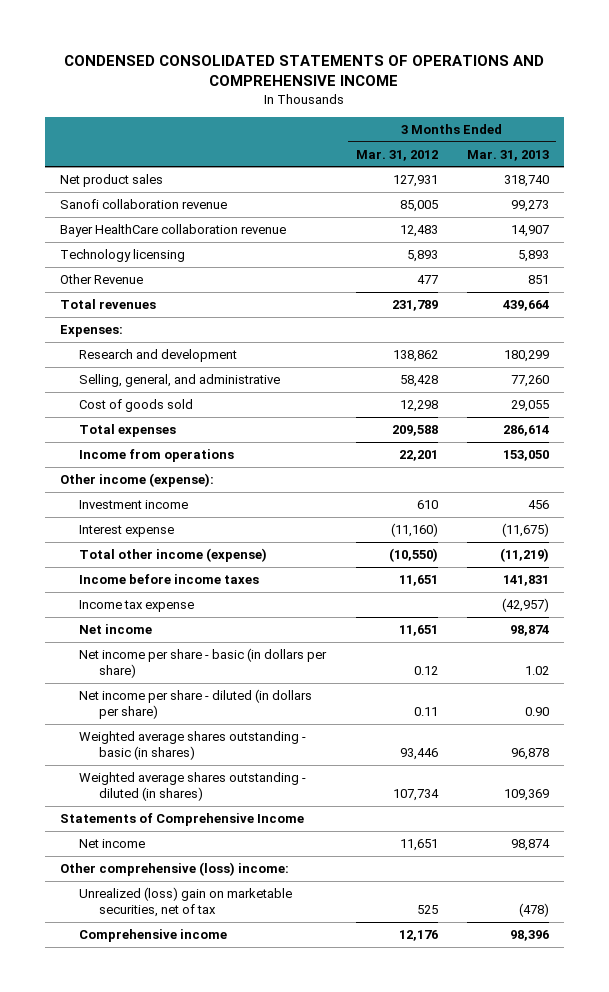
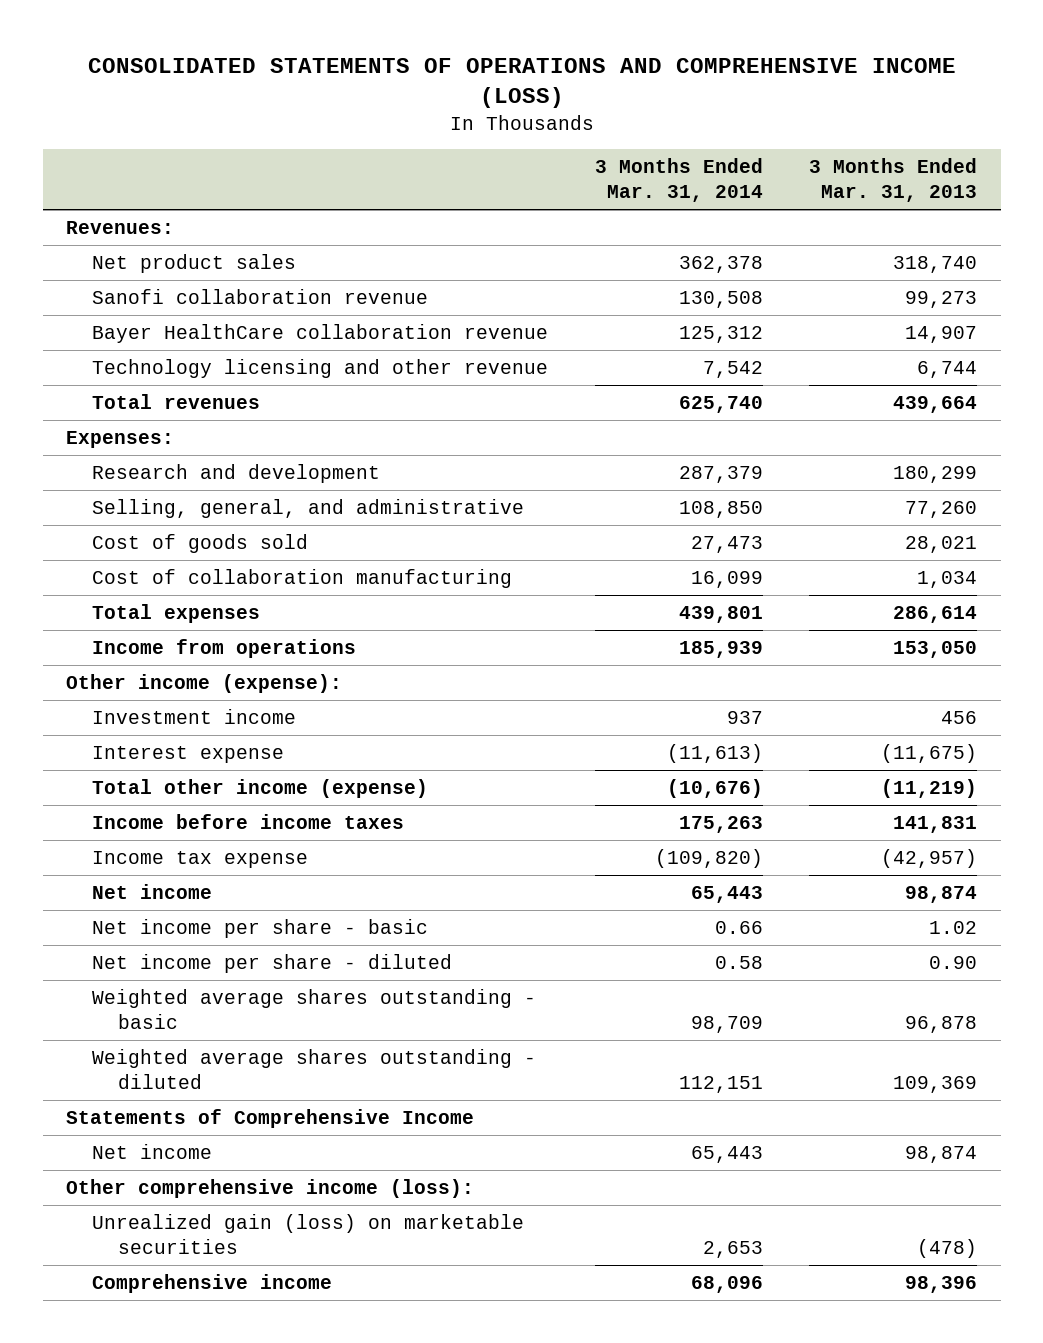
- CONDENSED CONSOLIDATED STATEMENTS OF OPERATIONS AND COMPREHENSIVE INCOME
+ CONSOLIDATED STATEMENTS OF OPERATIONS AND COMPREHENSIVE INCOME (LOSS)
- | 3 Months Ended Mar. 31, 2012 | 3 Months Ended Mar. 31, 2013
+ | 3 Months Ended Mar. 31, 2014 | 3 Months Ended Mar. 31, 2013
+ Revenues:
- Technology licensing | 5,893 | 5,893
- Other Revenue | 477 | 851
+ Technology licensing and other revenue | 7,542 | 6,744
- Cost of goods sold | 12,298 | 29,055
+ Cost of goods sold | 27,473 | 28,021
+ Cost of collaboration manufacturing | 16,099 | 1,034
- Net income per share - basic (in dollars per share) | 0.12 | 1.02
- Net income per share - diluted (in dollars per share) | 0.11 | 0.90
- Weighted average shares outstanding - basic (in shares) | 93,446 | 96,878
- Weighted average shares outstanding - diluted (in shares) | 107,734 | 109,369
+ Net income per share - basic | 0.66 | 1.02
+ Net income per share - diluted | 0.58 | 0.90
+ Weighted average shares outstanding - basic | 98,709 | 96,878
+ Weighted average shares outstanding - diluted | 112,151 | 109,369
- Other comprehensive (loss) income:
- Unrealized (loss) gain on marketable securities, net of tax | 525 | (478)
+ Other comprehensive income (loss):
+ Unrealized gain (loss) on marketable securities | 2,653 | (478)

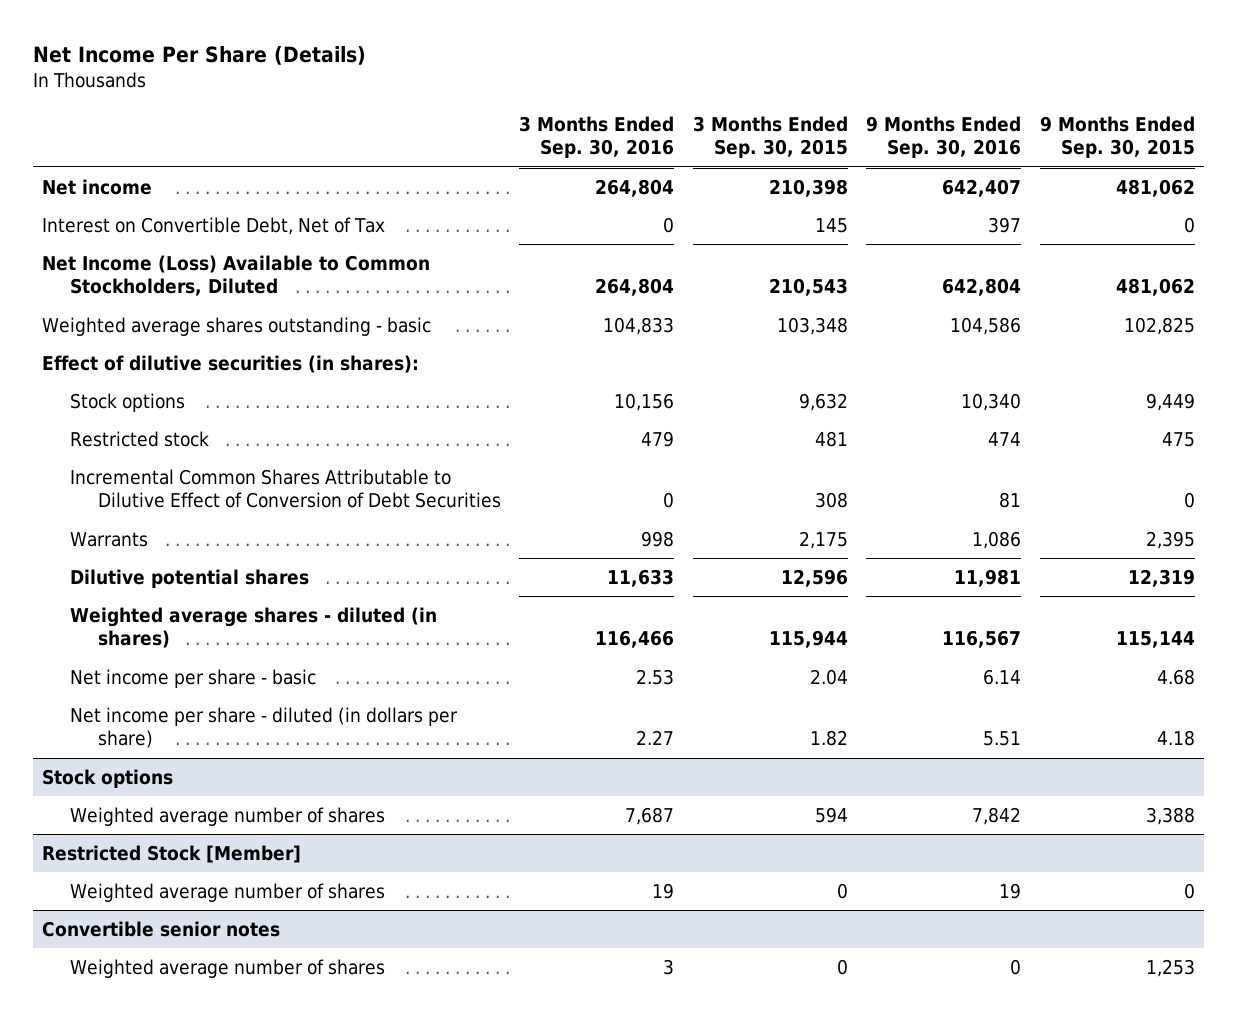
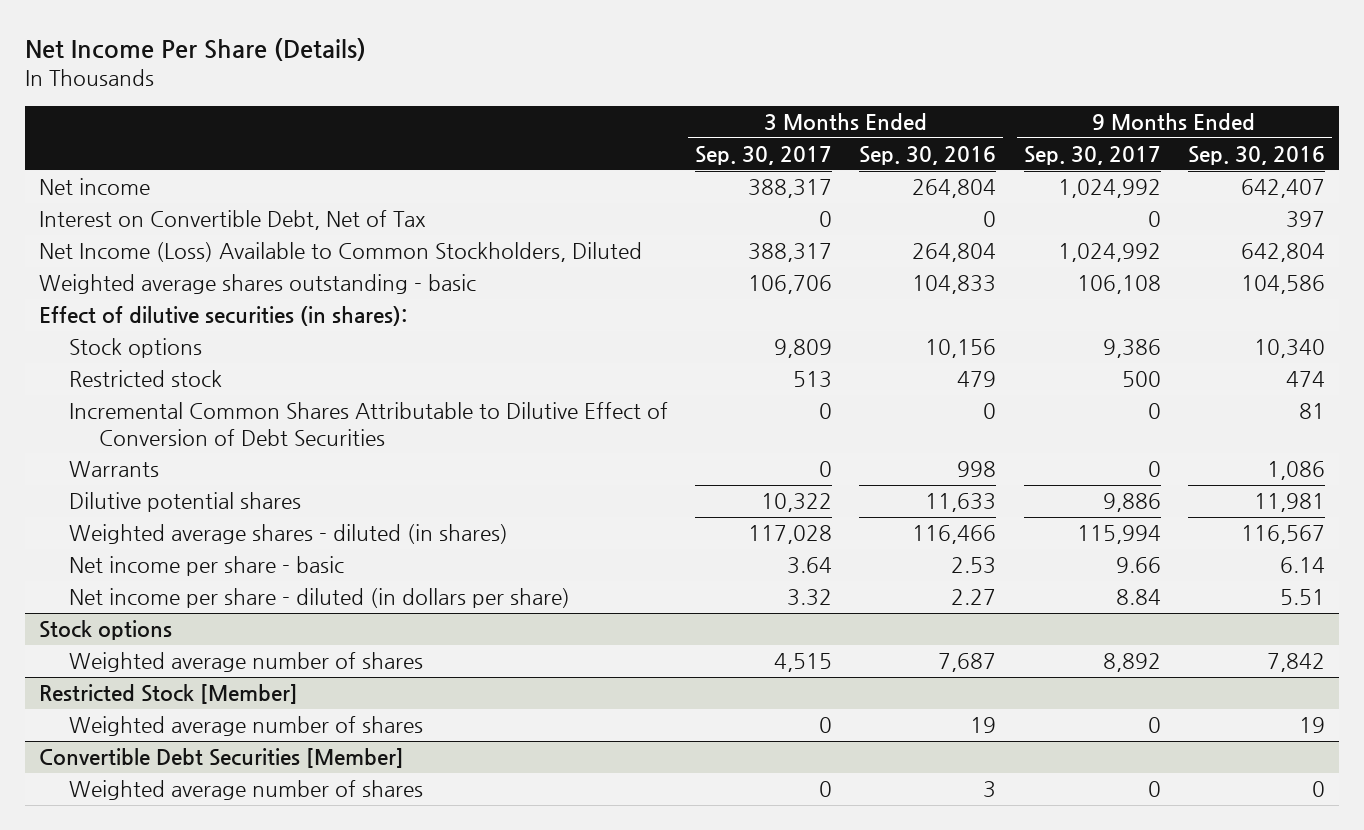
- | 3 Months Ended Sep. 30, 2016 | 3 Months Ended Sep. 30, 2015 | 9 Months Ended Sep. 30, 2016 | 9 Months Ended Sep. 30, 2015
+ | 3 Months Ended Sep. 30, 2017 | 3 Months Ended Sep. 30, 2016 | 9 Months Ended Sep. 30, 2017 | 9 Months Ended Sep. 30, 2016
- Convertible senior notes
+ Convertible Debt Securities [Member]

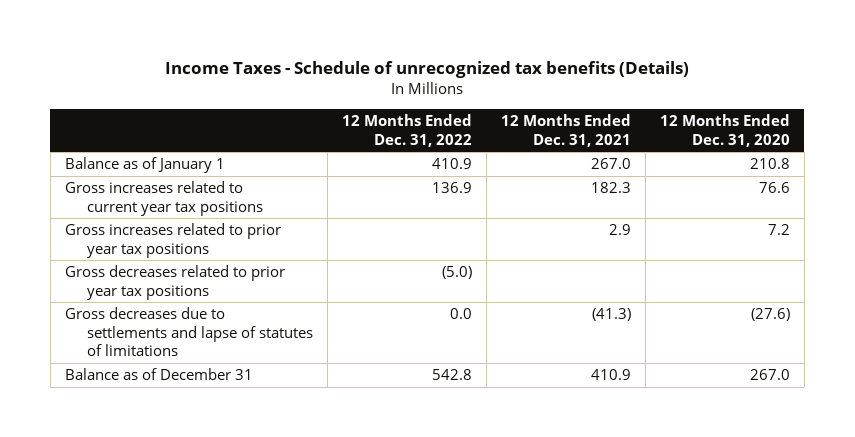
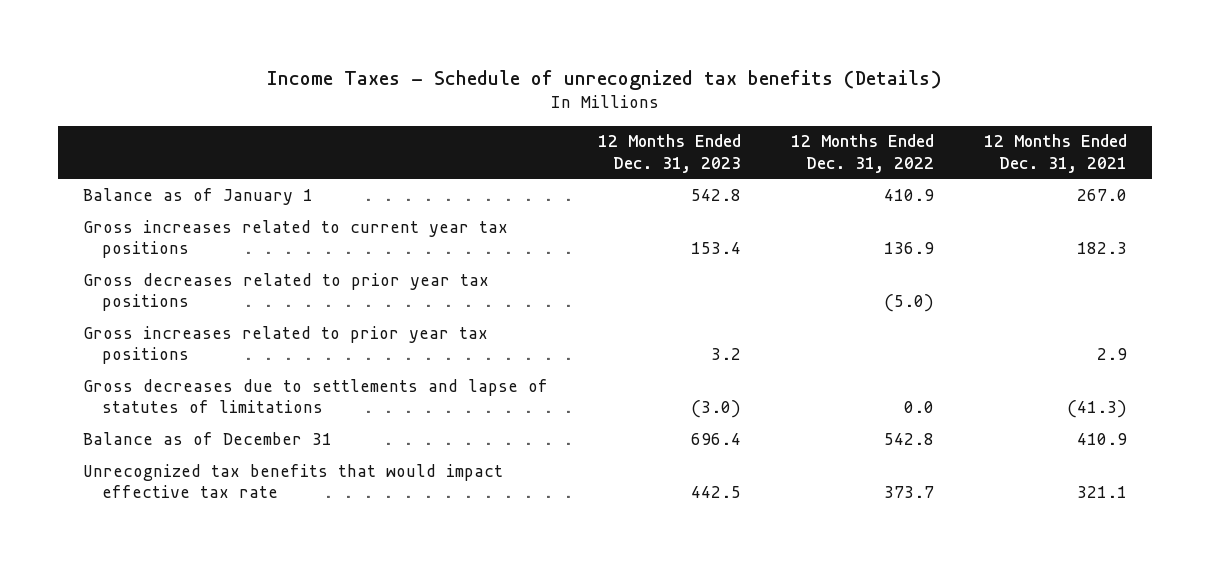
- | 12 Months Ended Dec. 31, 2022 | 12 Months Ended Dec. 31, 2021 | 12 Months Ended Dec. 31, 2020
+ | 12 Months Ended Dec. 31, 2023 | 12 Months Ended Dec. 31, 2022 | 12 Months Ended Dec. 31, 2021
moved down: Gross increases related to prior year tax positions | 3.2 | | 2.9
+ Unrecognized tax benefits that would impact effective tax rate | 442.5 | 373.7 | 321.1

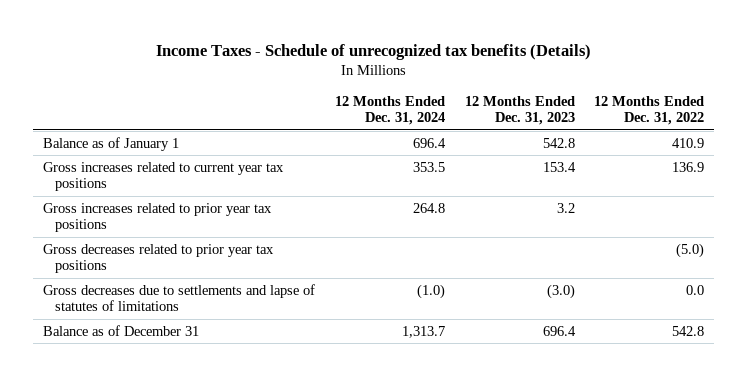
- | 12 Months Ended Dec. 31, 2023 | 12 Months Ended Dec. 31, 2022 | 12 Months Ended Dec. 31, 2021
+ | 12 Months Ended Dec. 31, 2024 | 12 Months Ended Dec. 31, 2023 | 12 Months Ended Dec. 31, 2022
moved down: Gross decreases related to prior year tax positions | | | (5.0)
- Unrecognized tax benefits that would impact effective tax rate | 442.5 | 373.7 | 321.1

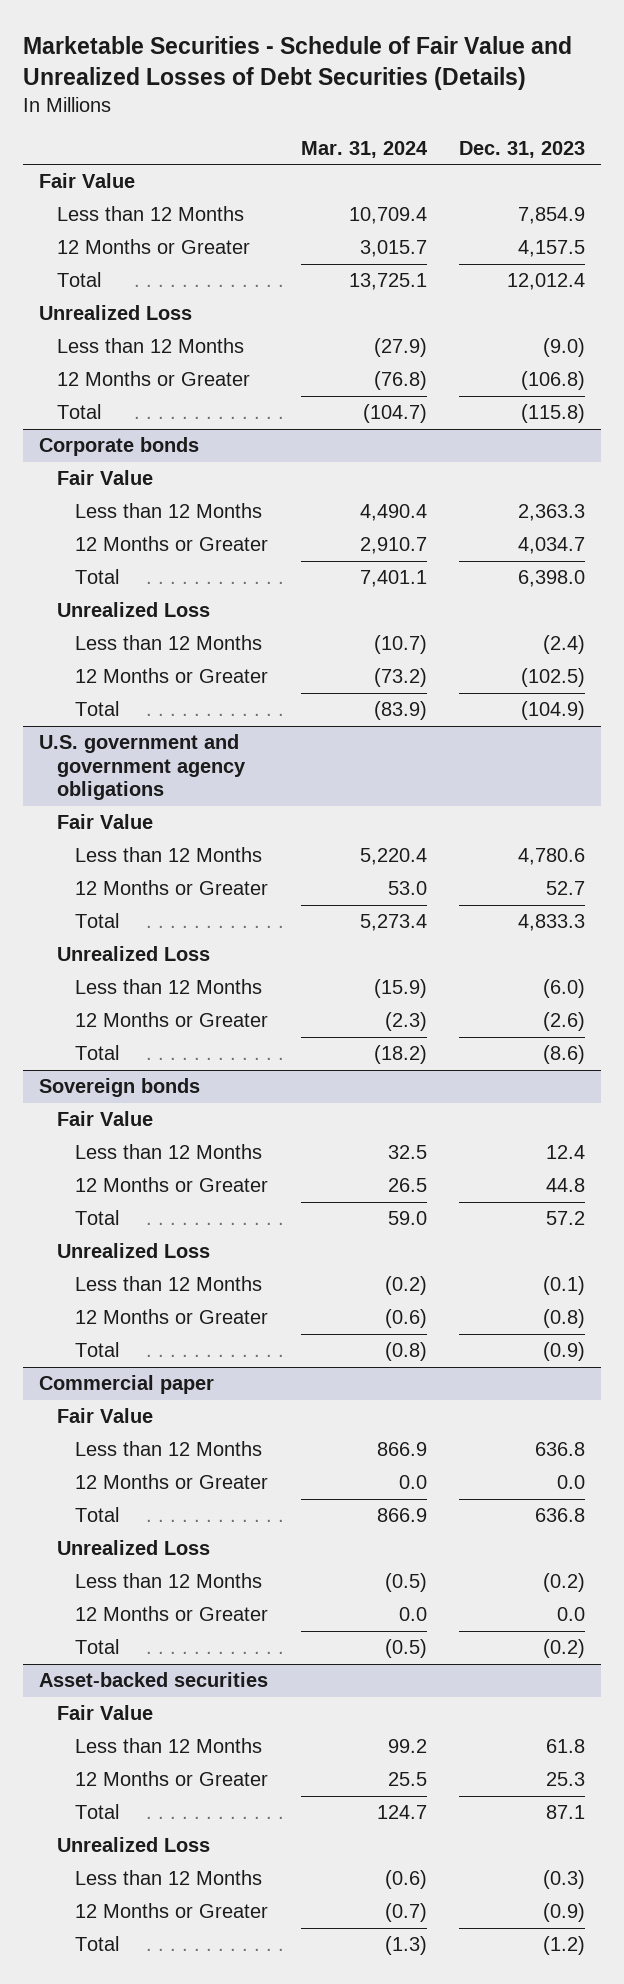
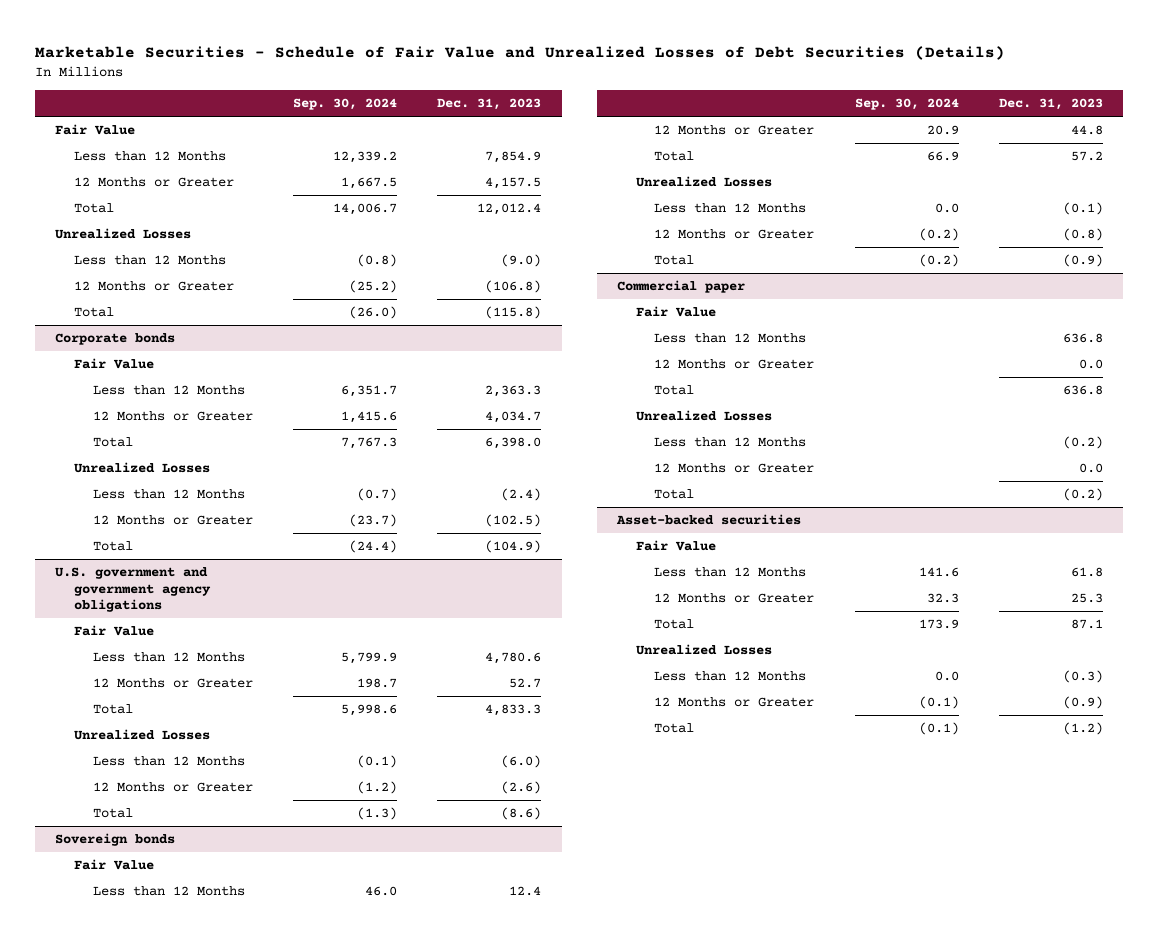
- | Mar. 31, 2024 | Dec. 31, 2023
+ | Sep. 30, 2024 | Dec. 31, 2023
- Unrealized Loss
+ Unrealized Losses
@ Corporate bonds
- Unrealized Loss
+ Unrealized Losses
@ U.S. government and government agency obligations
- Unrealized Loss
+ Unrealized Losses
@ Sovereign bonds
- Unrealized Loss
+ Unrealized Losses
@ Commercial paper
- Unrealized Loss
+ Unrealized Losses
@ Asset-backed securities
- Unrealized Loss
+ Unrealized Losses

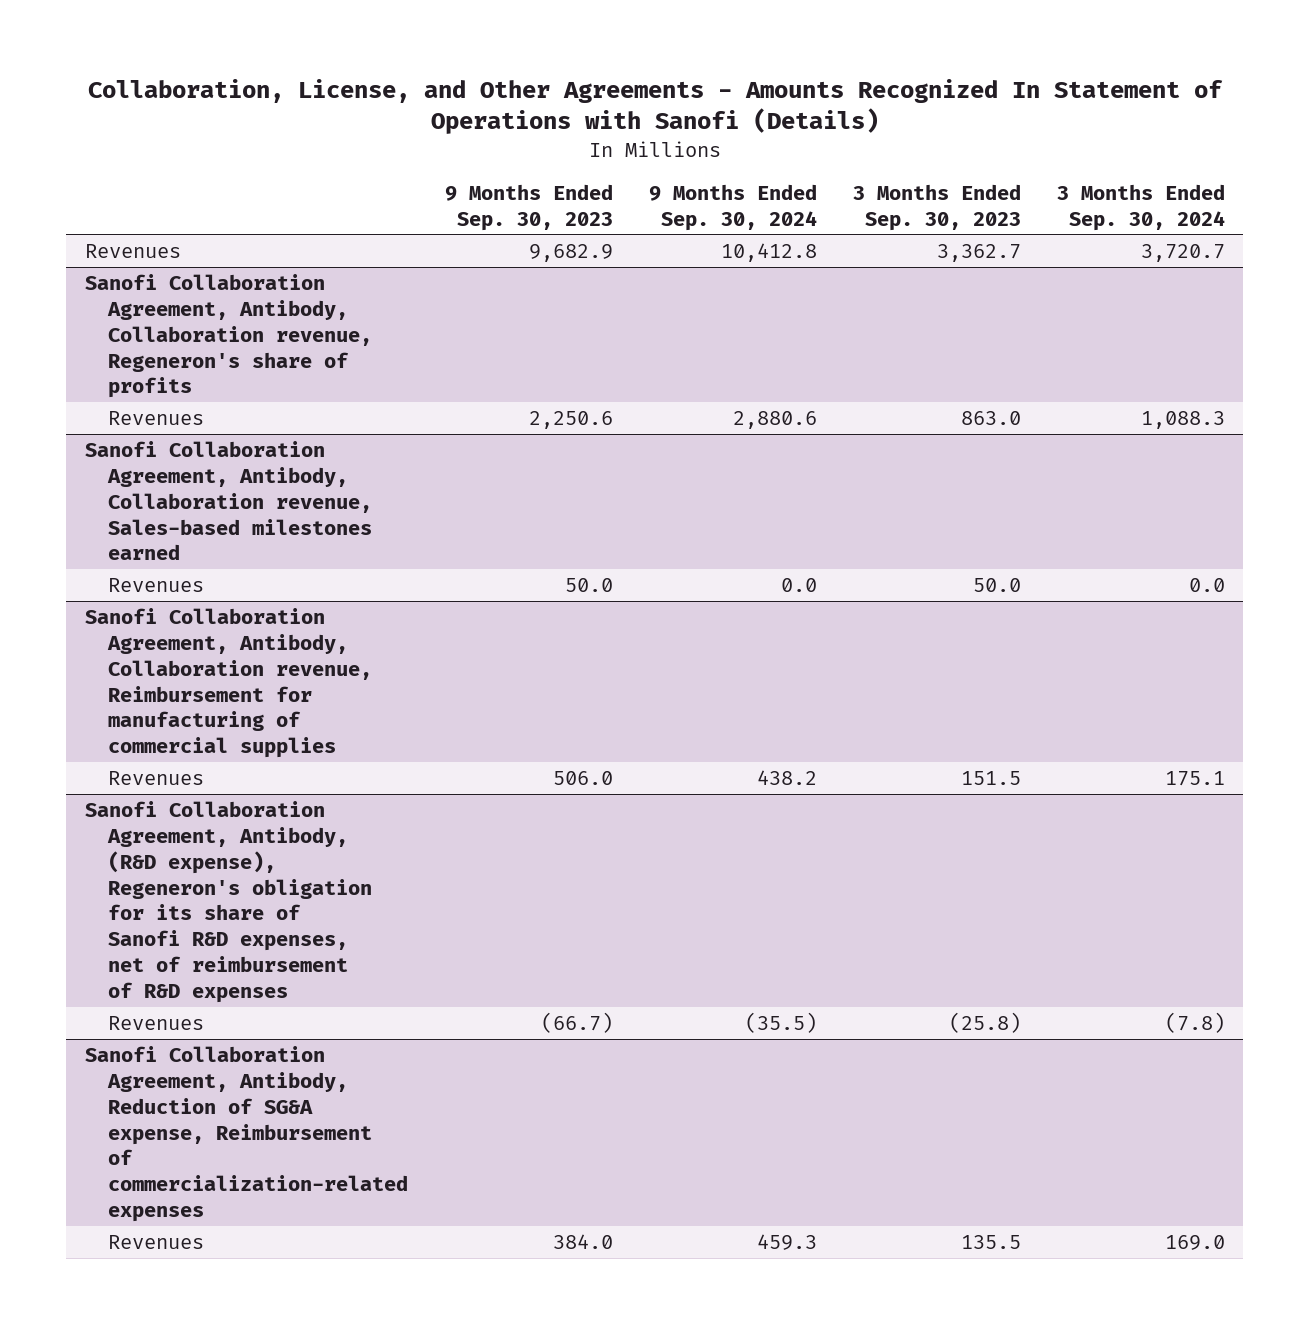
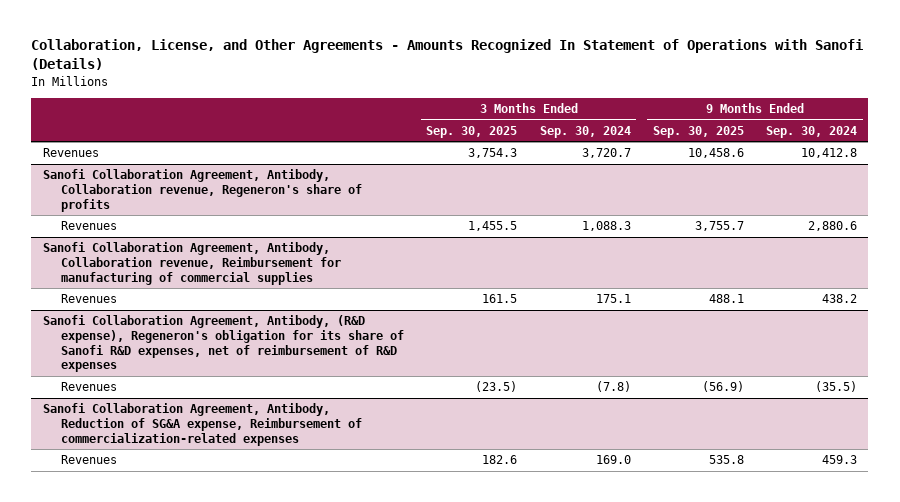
- | 9 Months Ended Sep. 30, 2023 | 9 Months Ended Sep. 30, 2024 | 3 Months Ended Sep. 30, 2023 | 3 Months Ended Sep. 30, 2024
+ | 3 Months Ended Sep. 30, 2025 | 3 Months Ended Sep. 30, 2024 | 9 Months Ended Sep. 30, 2025 | 9 Months Ended Sep. 30, 2024
- Sanofi Collaboration Agreement, Antibody, Collaboration revenue, Sales-based milestones earned
- Revenues | 50.0 | 0.0 | 50.0 | 0.0

